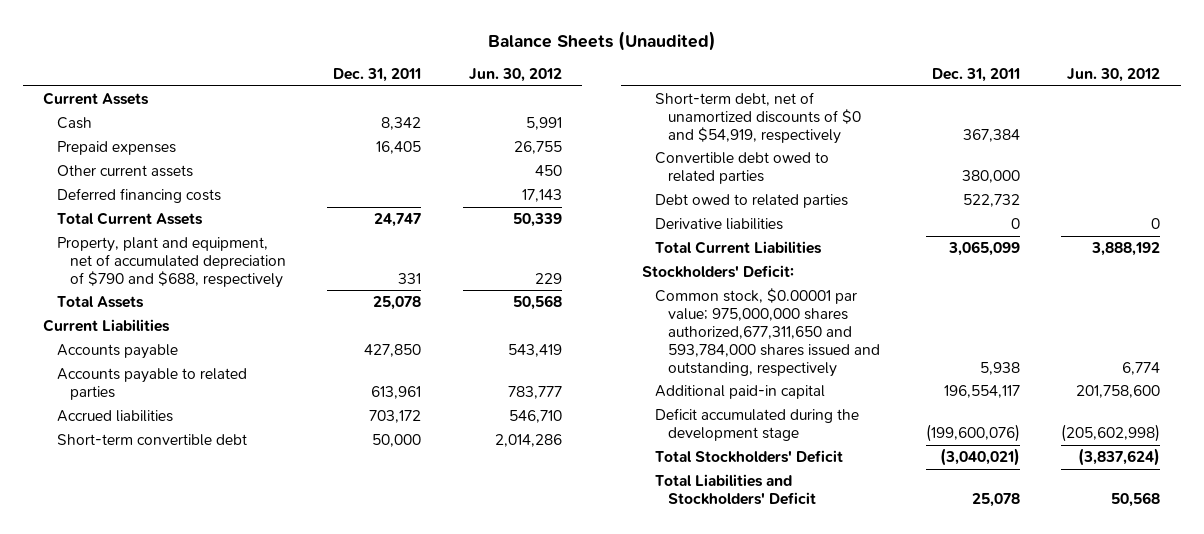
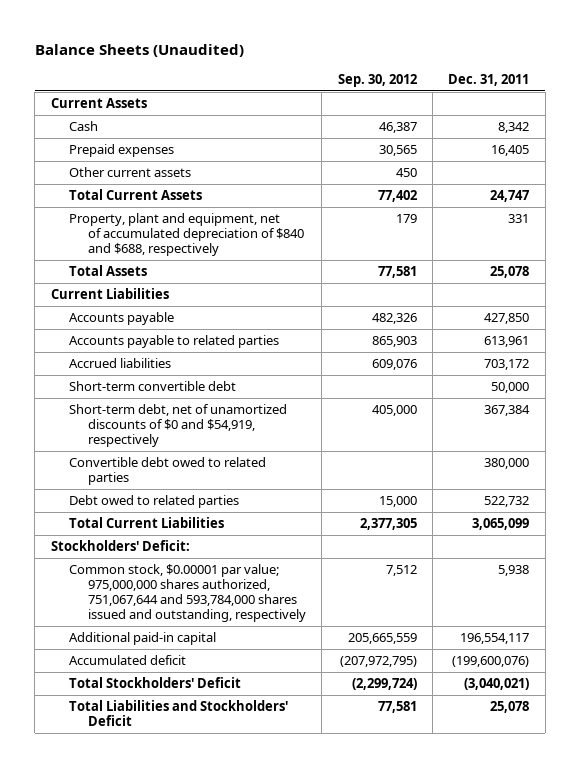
- | Dec. 31, 2011 | Jun. 30, 2012
+ | Sep. 30, 2012 | Dec. 31, 2011
- Deferred financing costs | | 17,143
- Property, plant and equipment, net of accumulated depreciation of $790 and $688, respectively | 331 | 229
+ Property, plant and equipment, net of accumulated depreciation of $840 and $688, respectively | 179 | 331
- Derivative liabilities | 0 | 0
- Common stock, $0.00001 par value; 975,000,000 shares authorized,677,311,650 and 593,784,000 shares issued and outstanding, respectively | 5,938 | 6,774
+ Common stock, $0.00001 par value; 975,000,000 shares authorized, 751,067,644 and 593,784,000 shares issued and outstanding, respectively | 7,512 | 5,938
- Deficit accumulated during the development stage | (199,600,076) | (205,602,998)
+ Accumulated deficit | (207,972,795) | (199,600,076)

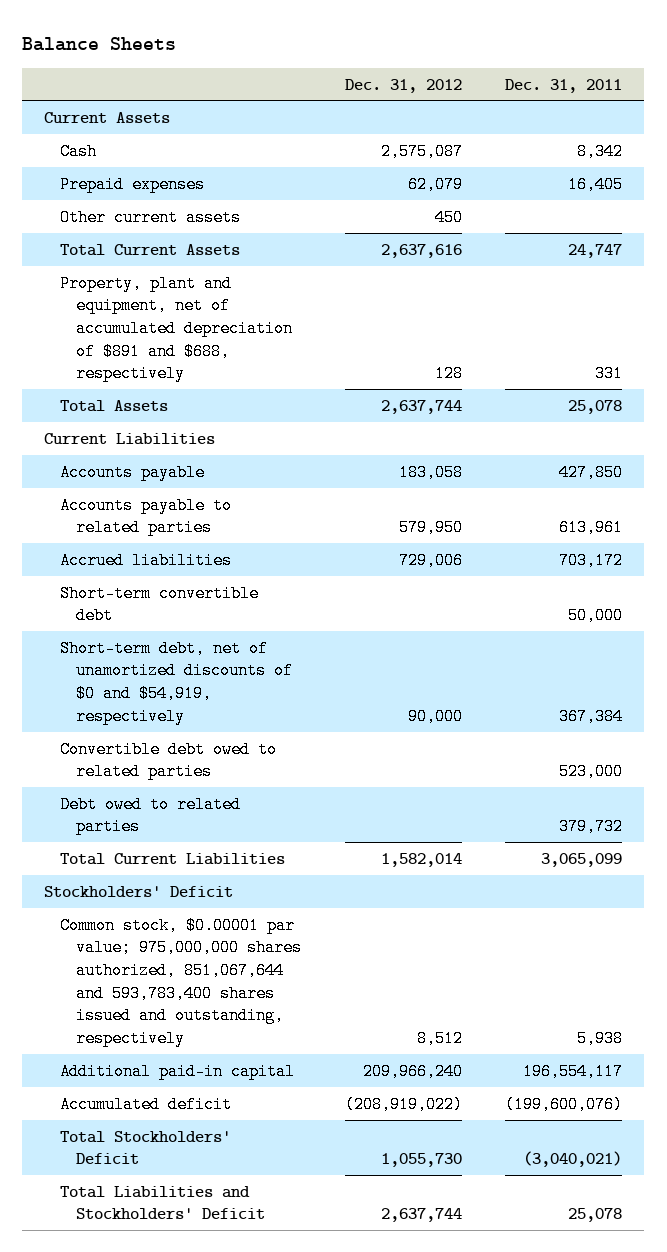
- Balance Sheets (Unaudited)
+ Balance Sheets
- | Sep. 30, 2012 | Dec. 31, 2011
+ | Dec. 31, 2012 | Dec. 31, 2011
- Property, plant and equipment, net of accumulated depreciation of $840 and $688, respectively | 179 | 331
+ Property, plant and equipment, net of accumulated depreciation of $891 and $688, respectively | 128 | 331
- Convertible debt owed to related parties | | 380,000
- Debt owed to related parties | 15,000 | 522,732
+ Convertible debt owed to related parties | | 523,000
+ Debt owed to related parties | | 379,732
- Stockholders' Deficit:
- Common stock, $0.00001 par value; 975,000,000 shares authorized, 751,067,644 and 593,784,000 shares issued and outstanding, respectively | 7,512 | 5,938
+ Stockholders' Deficit
+ Common stock, $0.00001 par value; 975,000,000 shares authorized, 851,067,644 and 593,783,400 shares issued and outstanding, respectively | 8,512 | 5,938

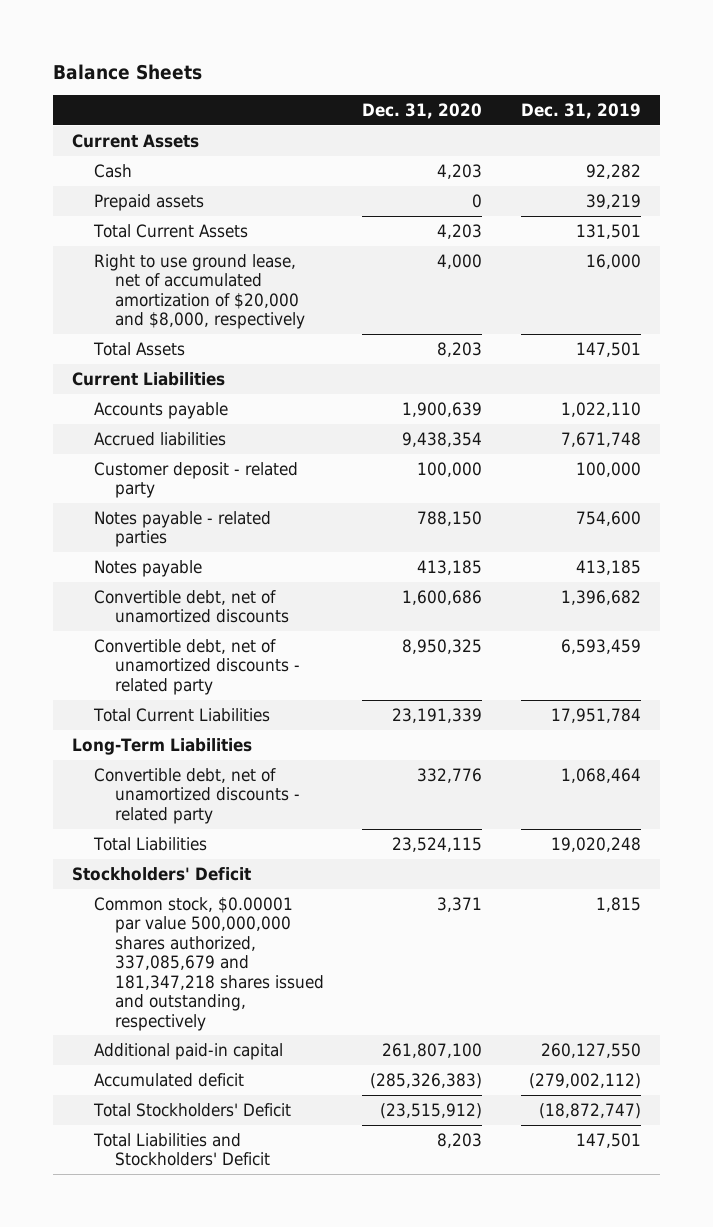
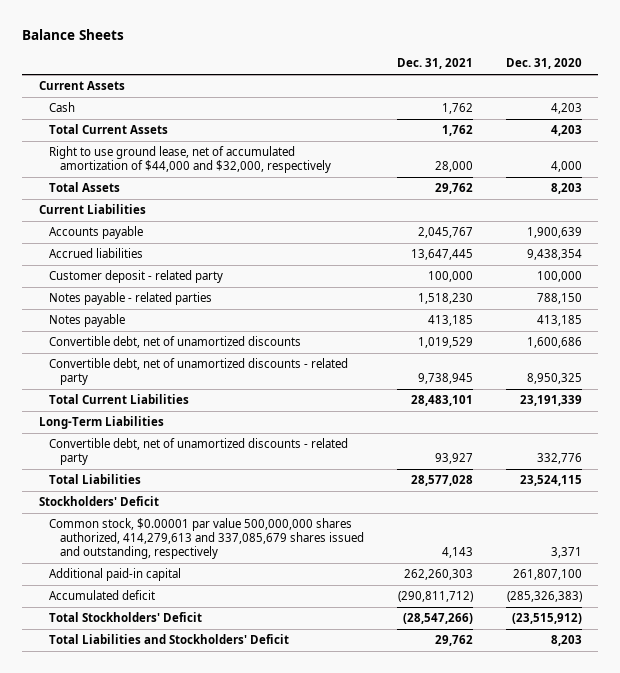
- | Dec. 31, 2020 | Dec. 31, 2019
+ | Dec. 31, 2021 | Dec. 31, 2020
- Prepaid assets | 0 | 39,219
- Right to use ground lease, net of accumulated amortization of $20,000 and $8,000, respectively | 4,000 | 16,000
+ Right to use ground lease, net of accumulated amortization of $44,000 and $32,000, respectively | 28,000 | 4,000
- Common stock, $0.00001 par value 500,000,000 shares authorized, 337,085,679 and 181,347,218 shares issued and outstanding, respectively | 3,371 | 1,815
+ Common stock, $0.00001 par value 500,000,000 shares authorized, 414,279,613 and 337,085,679 shares issued and outstanding, respectively | 4,143 | 3,371

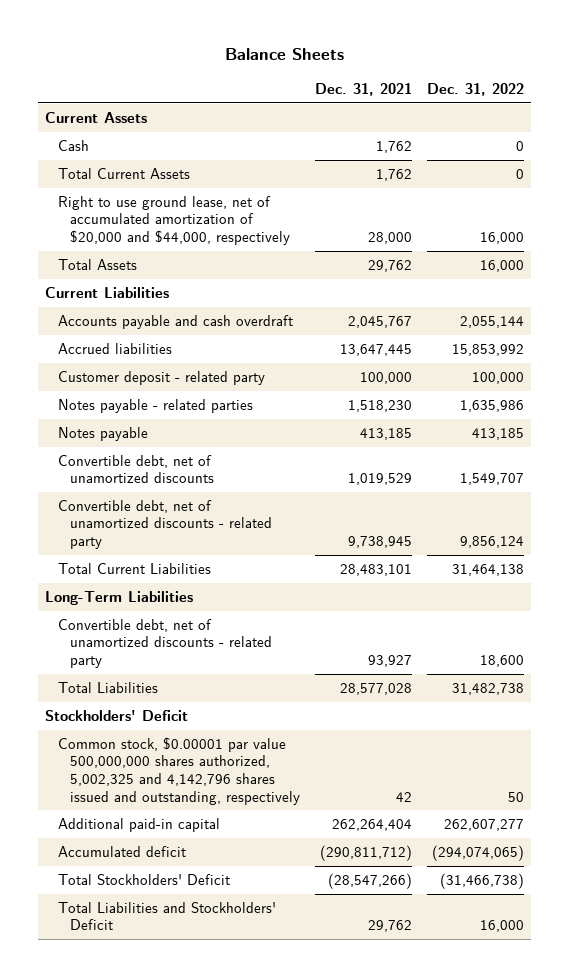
- | Dec. 31, 2021 | Dec. 31, 2020
+ | Dec. 31, 2021 | Dec. 31, 2022
- Right to use ground lease, net of accumulated amortization of $44,000 and $32,000, respectively | 28,000 | 4,000
+ Right to use ground lease, net of accumulated amortization of $20,000 and $44,000, respectively | 28,000 | 16,000
- Accounts payable | 2,045,767 | 1,900,639
+ Accounts payable and cash overdraft | 2,045,767 | 2,055,144
- Common stock, $0.00001 par value 500,000,000 shares authorized, 414,279,613 and 337,085,679 shares issued and outstanding, respectively | 4,143 | 3,371
- Additional paid-in capital | 262,260,303 | 261,807,100
+ Common stock, $0.00001 par value 500,000,000 shares authorized, 5,002,325 and 4,142,796 shares issued and outstanding, respectively | 42 | 50
+ Additional paid-in capital | 262,264,404 | 262,607,277

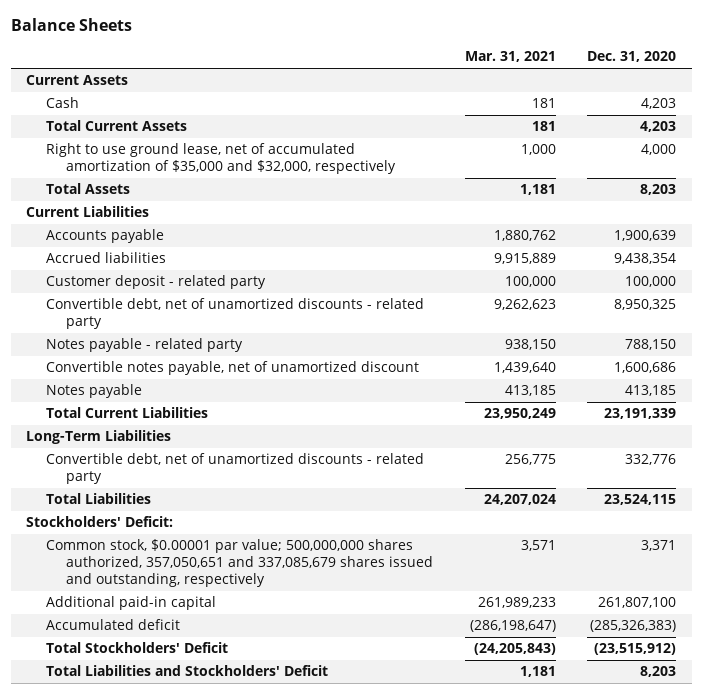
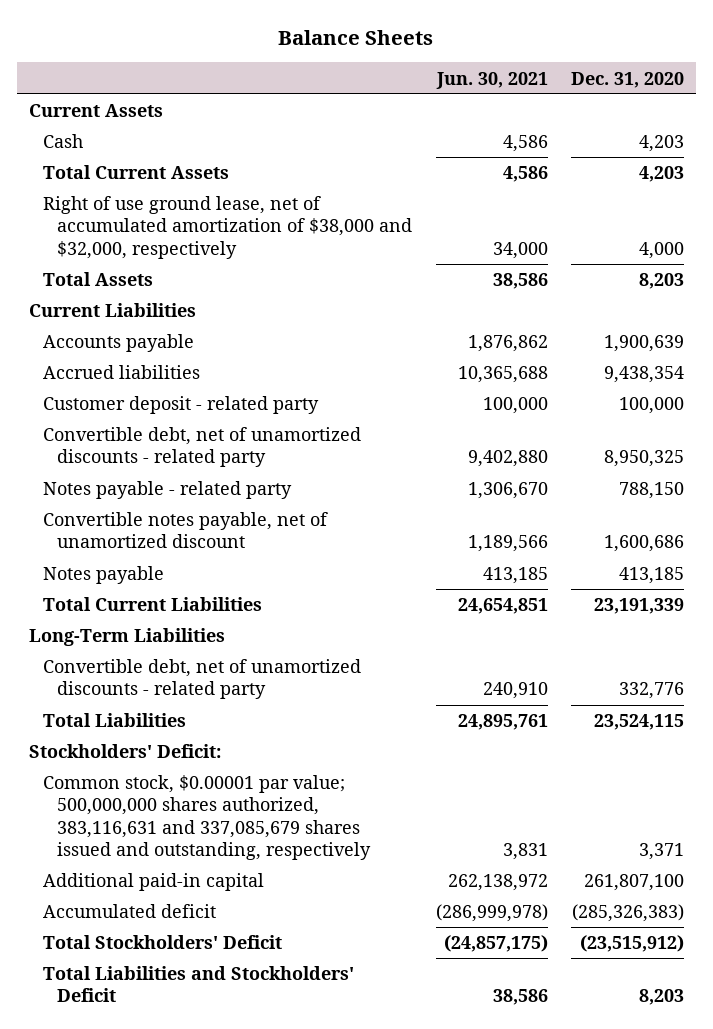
- | Mar. 31, 2021 | Dec. 31, 2020
+ | Jun. 30, 2021 | Dec. 31, 2020
- Right to use ground lease, net of accumulated amortization of $35,000 and $32,000, respectively | 1,000 | 4,000
+ Right of use ground lease, net of accumulated amortization of $38,000 and $32,000, respectively | 34,000 | 4,000
- Common stock, $0.00001 par value; 500,000,000 shares authorized, 357,050,651 and 337,085,679 shares issued and outstanding, respectively | 3,571 | 3,371
+ Common stock, $0.00001 par value; 500,000,000 shares authorized, 383,116,631 and 337,085,679 shares issued and outstanding, respectively | 3,831 | 3,371

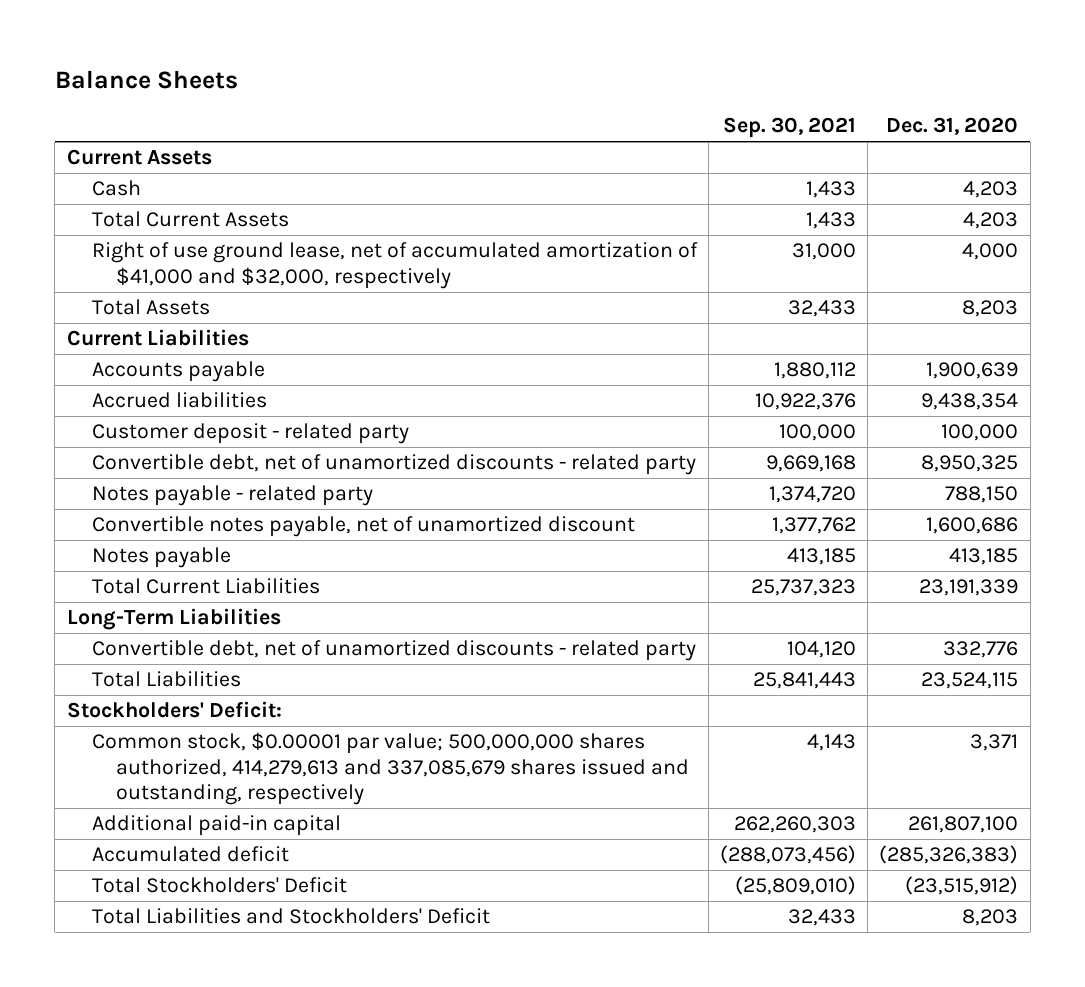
- | Jun. 30, 2021 | Dec. 31, 2020
+ | Sep. 30, 2021 | Dec. 31, 2020
- Right of use ground lease, net of accumulated amortization of $38,000 and $32,000, respectively | 34,000 | 4,000
+ Right of use ground lease, net of accumulated amortization of $41,000 and $32,000, respectively | 31,000 | 4,000
- Common stock, $0.00001 par value; 500,000,000 shares authorized, 383,116,631 and 337,085,679 shares issued and outstanding, respectively | 3,831 | 3,371
+ Common stock, $0.00001 par value; 500,000,000 shares authorized, 414,279,613 and 337,085,679 shares issued and outstanding, respectively | 4,143 | 3,371

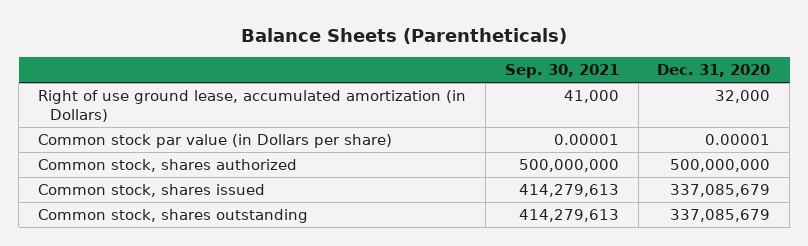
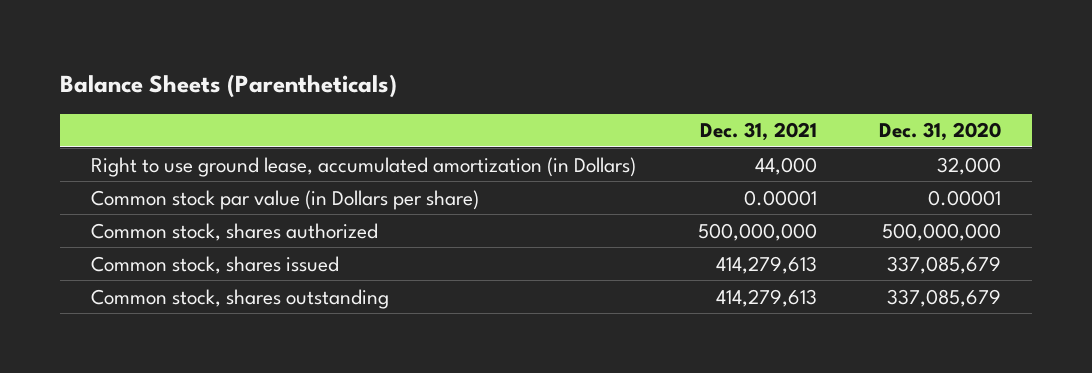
- | Sep. 30, 2021 | Dec. 31, 2020
+ | Dec. 31, 2021 | Dec. 31, 2020
- Right of use ground lease, accumulated amortization (in Dollars) | 41,000 | 32,000
+ Right to use ground lease, accumulated amortization (in Dollars) | 44,000 | 32,000

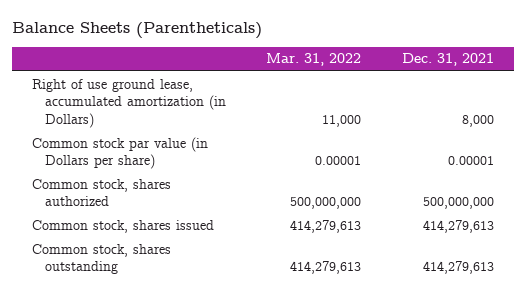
- | Dec. 31, 2021 | Dec. 31, 2020
+ | Mar. 31, 2022 | Dec. 31, 2021
- Right to use ground lease, accumulated amortization (in Dollars) | 44,000 | 32,000
+ Right of use ground lease, accumulated amortization (in Dollars) | 11,000 | 8,000

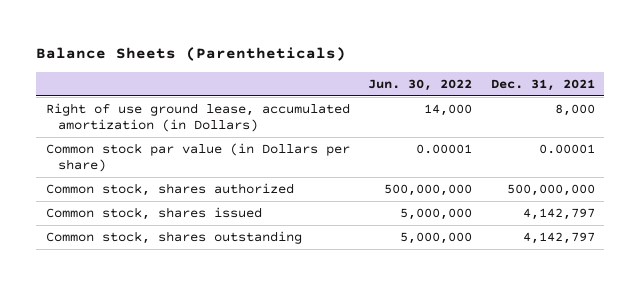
- | Mar. 31, 2022 | Dec. 31, 2021
+ | Jun. 30, 2022 | Dec. 31, 2021
- Common stock, shares issued | 414,279,613 | 414,279,613
- Common stock, shares outstanding | 414,279,613 | 414,279,613
+ Common stock, shares issued | 5,000,000 | 4,142,797
+ Common stock, shares outstanding | 5,000,000 | 4,142,797

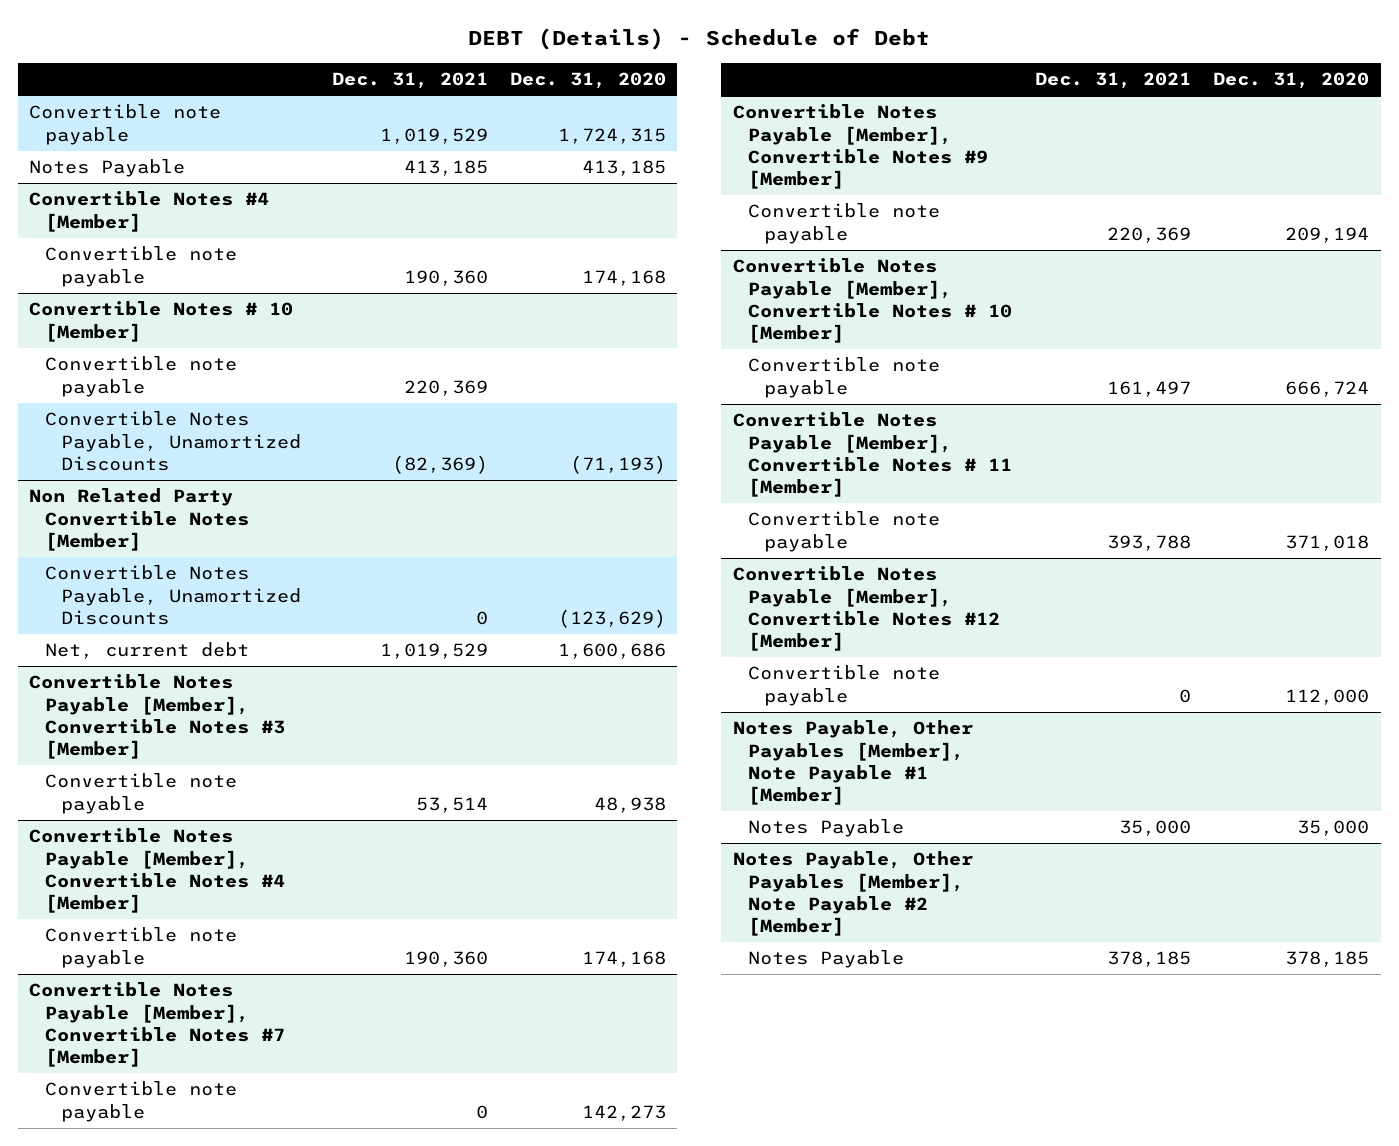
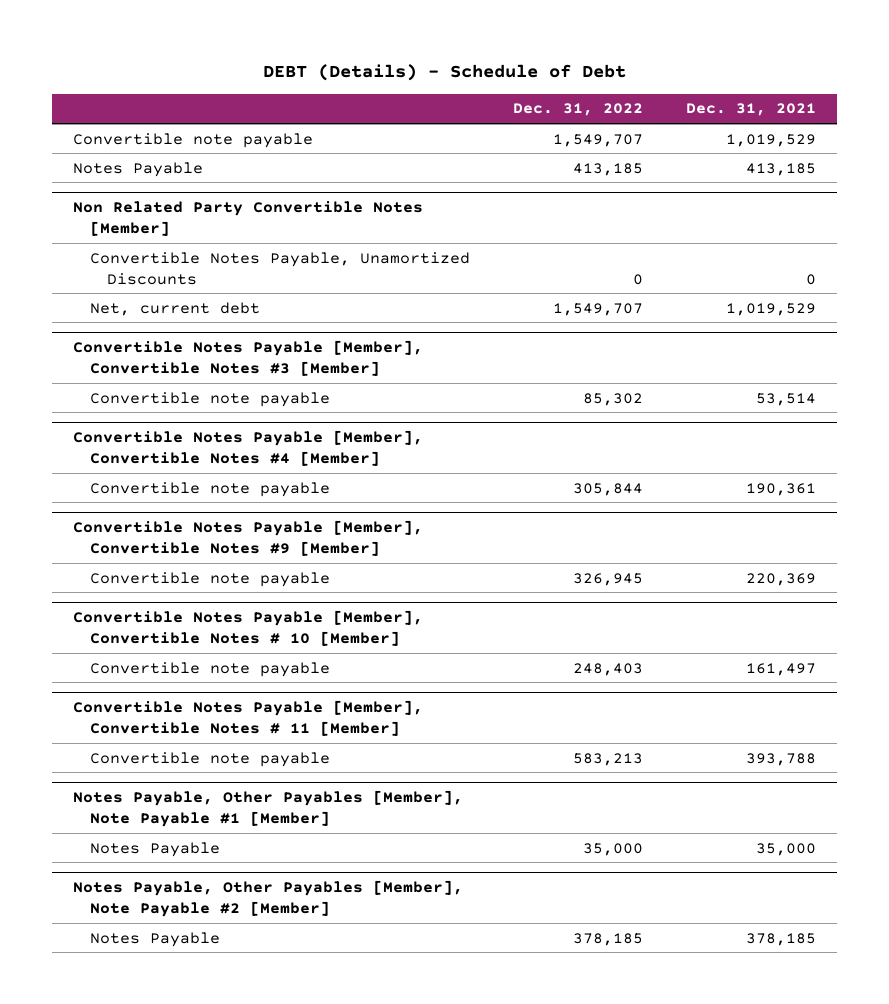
- | Dec. 31, 2021 | Dec. 31, 2020
+ | Dec. 31, 2022 | Dec. 31, 2021
- Convertible Notes #4 [Member]
- Convertible note payable | 190,360 | 174,168
- Convertible Notes # 10 [Member]
- Convertible note payable | 220,369 |
- Convertible Notes Payable, Unamortized Discounts | (82,369) | (71,193)
@ Convertible Notes Payable [Member], Convertible Notes #4 [Member]
- Convertible note payable | 190,360 | 174,168
- Convertible Notes Payable [Member], Convertible Notes #7 [Member]
- Convertible note payable | 0 | 142,273
@ Convertible Notes Payable [Member], Convertible Notes #4 [Member]
+ Convertible note payable | 305,844 | 190,361
- Convertible Notes Payable [Member], Convertible Notes #12 [Member]
- Convertible note payable | 0 | 112,000

